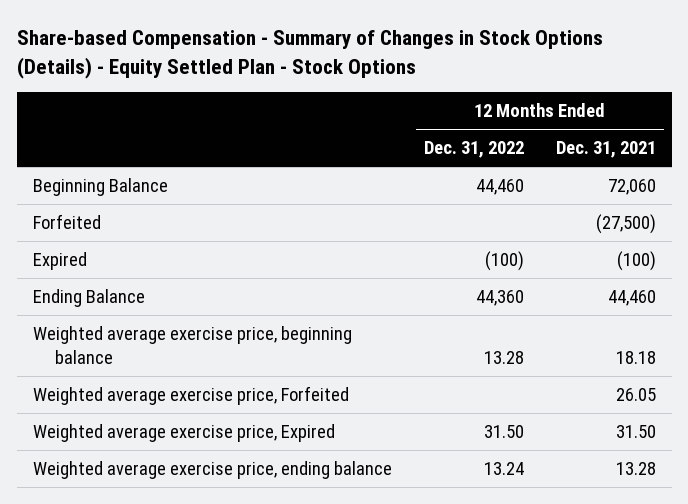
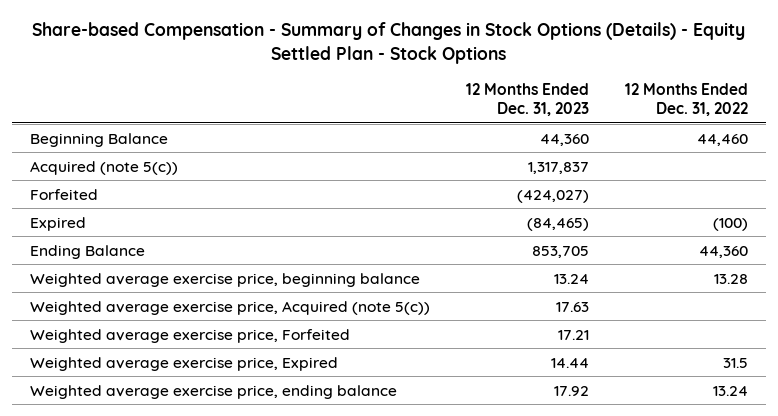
- | 12 Months Ended Dec. 31, 2022 | 12 Months Ended Dec. 31, 2021
+ | 12 Months Ended Dec. 31, 2023 | 12 Months Ended Dec. 31, 2022
+ Acquired (note 5(c)) | 1,317,837 |
+ Weighted average exercise price, Acquired (note 5(c)) | 17.63 |
- Weighted average exercise price, Expired | 31.50 | 31.50
+ Weighted average exercise price, Expired | 14.44 | 31.5

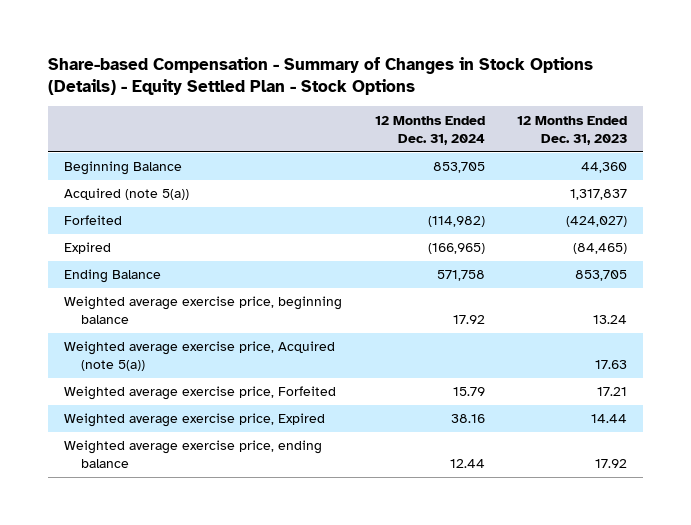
- | 12 Months Ended Dec. 31, 2023 | 12 Months Ended Dec. 31, 2022
+ | 12 Months Ended Dec. 31, 2024 | 12 Months Ended Dec. 31, 2023
- Acquired (note 5(c)) | 1,317,837 |
+ Acquired (note 5(a)) | | 1,317,837
- Weighted average exercise price, Acquired (note 5(c)) | 17.63 |
+ Weighted average exercise price, Acquired (note 5(a)) | | 17.63

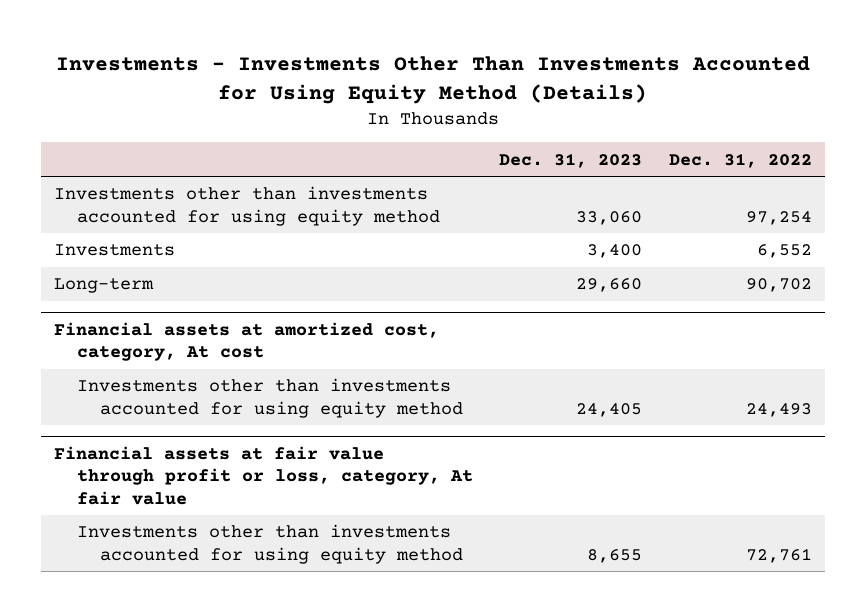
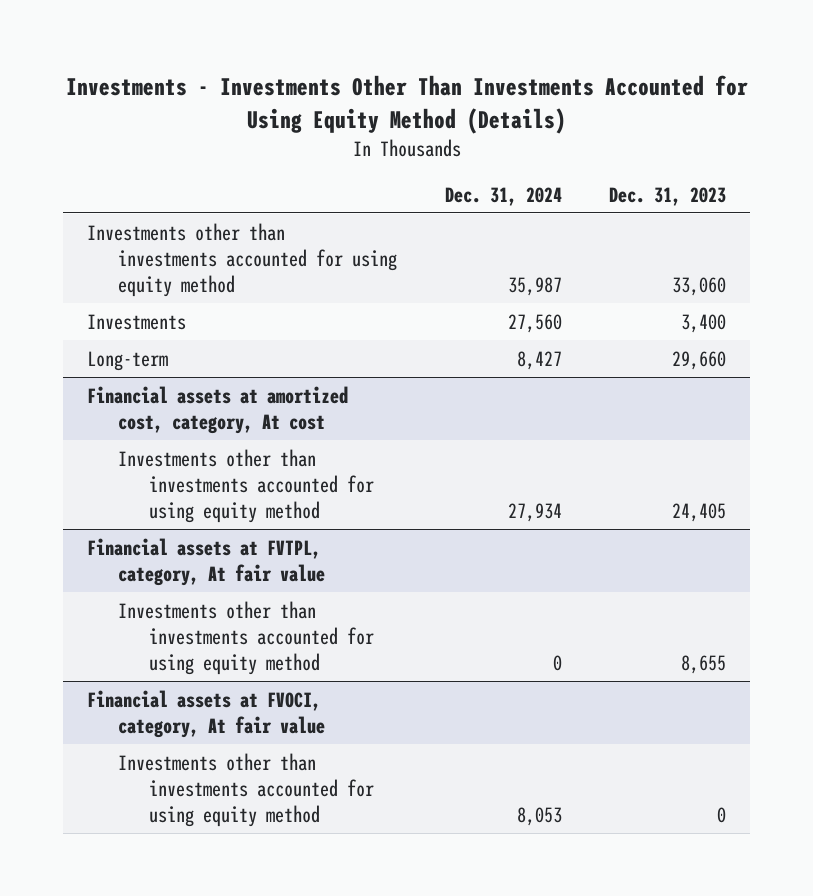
- | Dec. 31, 2023 | Dec. 31, 2022
+ | Dec. 31, 2024 | Dec. 31, 2023
- Financial assets at fair value through profit or loss, category, At fair value
+ Financial assets at FVTPL, category, At fair value
+ Financial assets at FVOCI, category, At fair value
+ Investments other than investments accounted for using equity method | 8,053 | 0

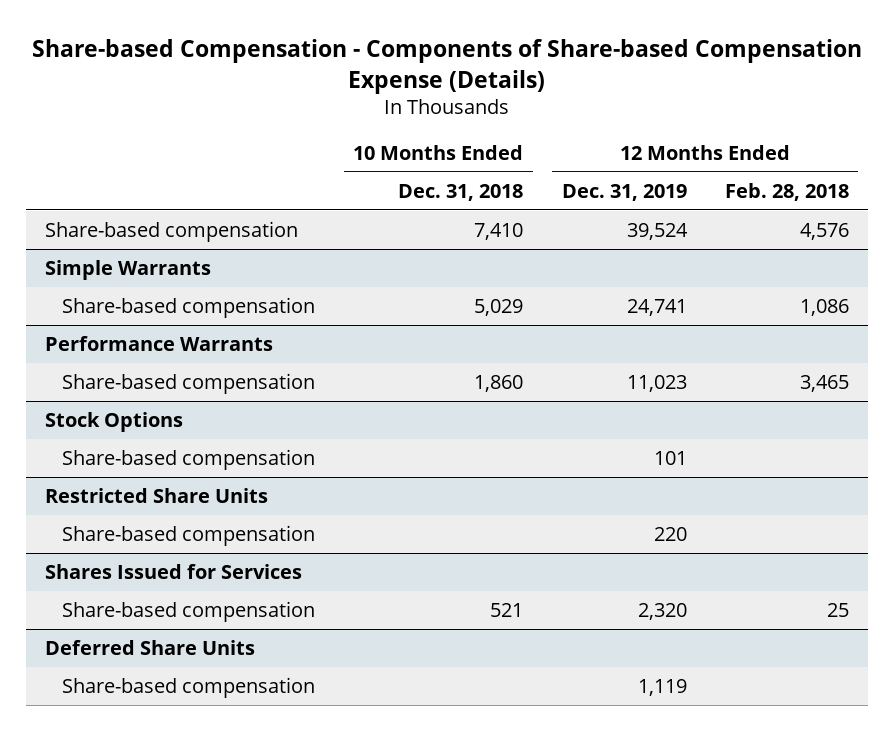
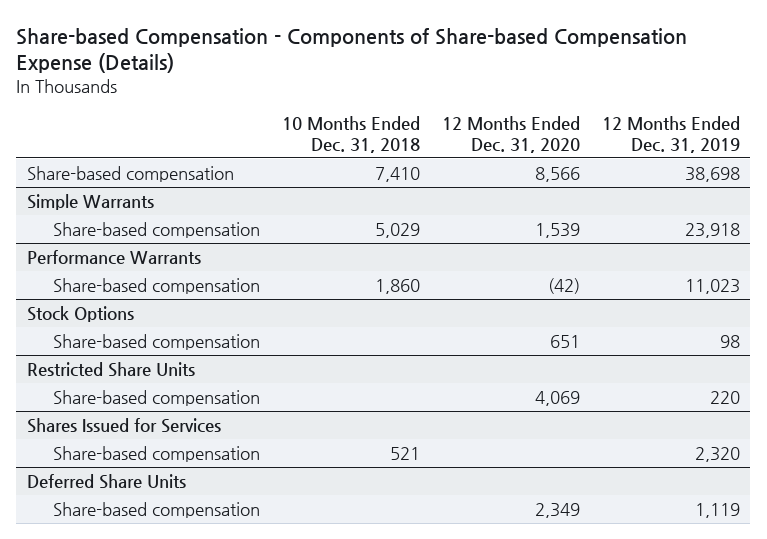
- | 10 Months Ended Dec. 31, 2018 | 12 Months Ended Dec. 31, 2019 | 12 Months Ended Feb. 28, 2018
+ | 10 Months Ended Dec. 31, 2018 | 12 Months Ended Dec. 31, 2020 | 12 Months Ended Dec. 31, 2019
- Share-based compensation | 7,410 | 39,524 | 4,576
+ Share-based compensation | 7,410 | 8,566 | 38,698
@ Simple Warrants
- Share-based compensation | 5,029 | 24,741 | 1,086
+ Share-based compensation | 5,029 | 1,539 | 23,918
@ Stock Options
- Share-based compensation | | 101 |
+ Share-based compensation | | 651 | 98

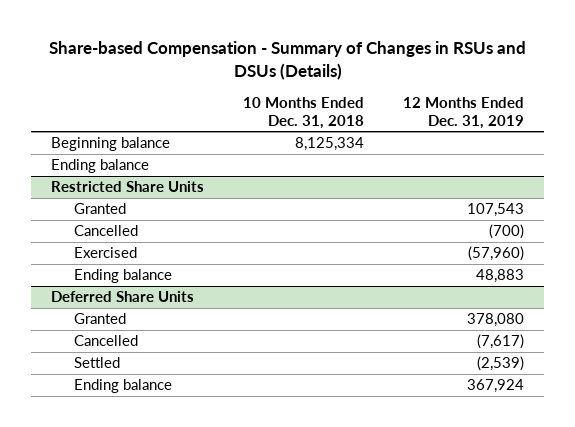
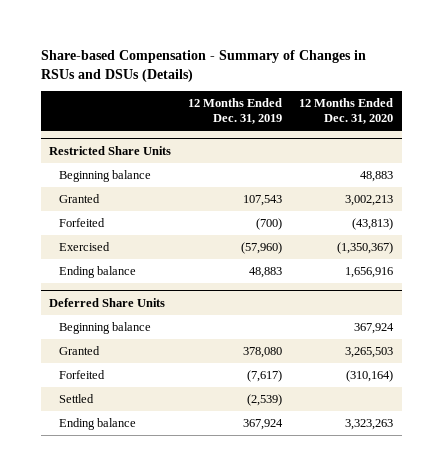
- | 10 Months Ended Dec. 31, 2018 | 12 Months Ended Dec. 31, 2019
+ | 12 Months Ended Dec. 31, 2019 | 12 Months Ended Dec. 31, 2020
- Beginning balance | 8,125,334 |
- Ending balance
@ Restricted Share Units
+ Beginning balance | | 48,883
- Cancelled | | (700)
+ Forfeited | (700) | (43,813)
@ Deferred Share Units
+ Beginning balance | | 367,924
- Cancelled | | (7,617)
+ Forfeited | (7,617) | (310,164)

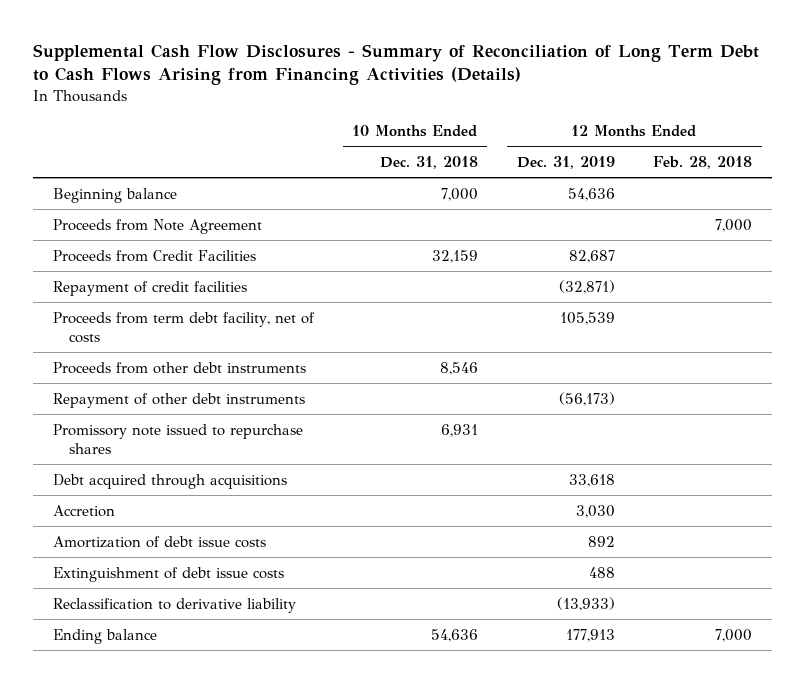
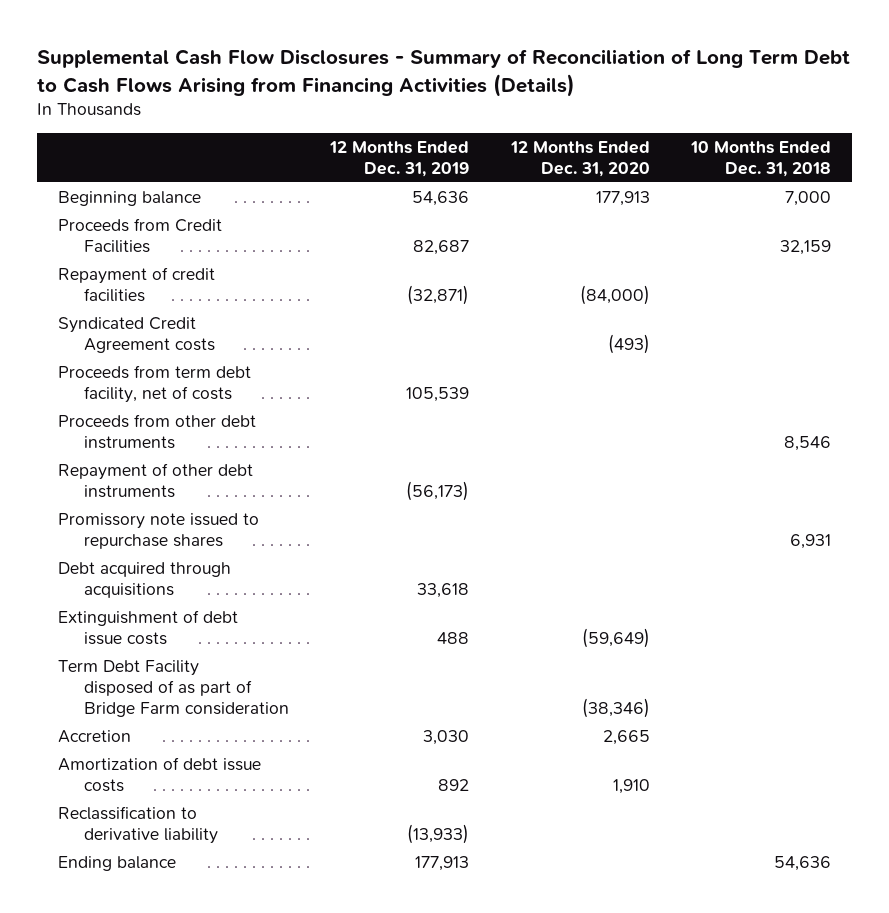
- | 10 Months Ended Dec. 31, 2018 | 12 Months Ended Dec. 31, 2019 | 12 Months Ended Feb. 28, 2018
+ | 12 Months Ended Dec. 31, 2019 | 12 Months Ended Dec. 31, 2020 | 10 Months Ended Dec. 31, 2018
- Proceeds from Note Agreement | | | 7,000
+ Syndicated Credit Agreement costs | | (493) |
moved up: Extinguishment of debt issue costs | 488 | (59,649) |
+ Term Debt Facility disposed of as part of Bridge Farm consideration | | (38,346) |

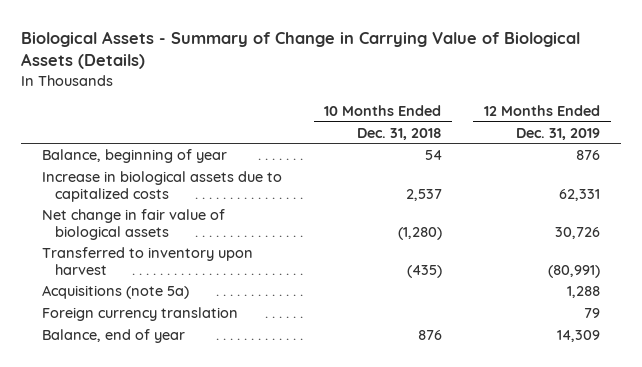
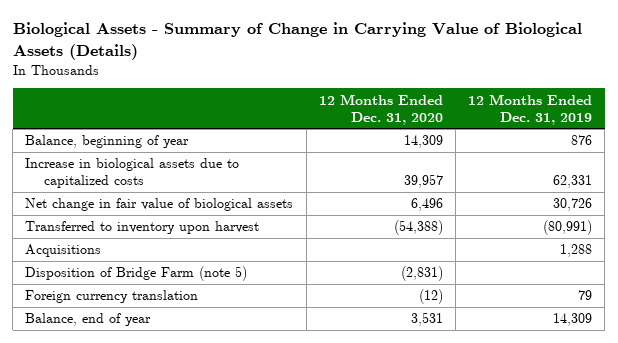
- | 10 Months Ended Dec. 31, 2018 | 12 Months Ended Dec. 31, 2019
+ | 12 Months Ended Dec. 31, 2020 | 12 Months Ended Dec. 31, 2019
- Acquisitions (note 5a) | | 1,288
+ Acquisitions | | 1,288
+ Disposition of Bridge Farm (note 5) | (2,831) |

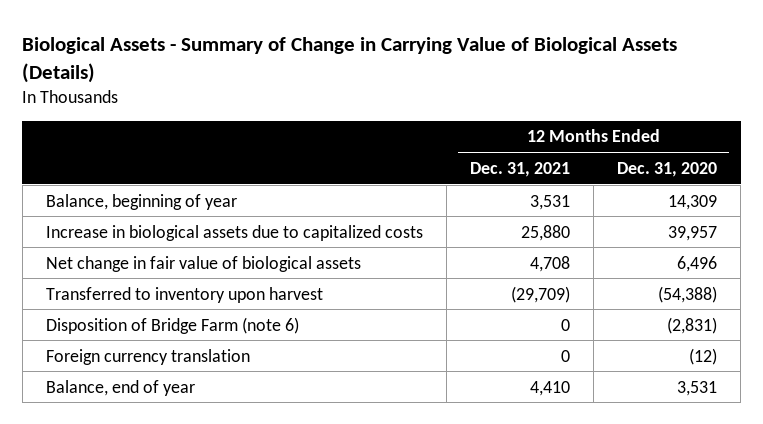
- | 12 Months Ended Dec. 31, 2020 | 12 Months Ended Dec. 31, 2019
+ | 12 Months Ended Dec. 31, 2021 | 12 Months Ended Dec. 31, 2020
- Acquisitions | | 1,288
- Disposition of Bridge Farm (note 5) | (2,831) |
+ Disposition of Bridge Farm (note 6) | 0 | (2,831)

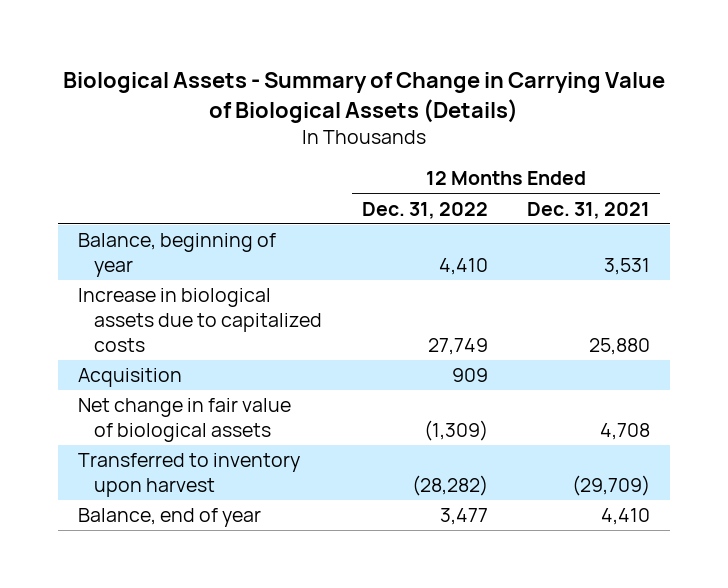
- | 12 Months Ended Dec. 31, 2021 | 12 Months Ended Dec. 31, 2020
+ | 12 Months Ended Dec. 31, 2022 | 12 Months Ended Dec. 31, 2021
+ Acquisition | 909 |
- Disposition of Bridge Farm (note 6) | 0 | (2,831)
- Foreign currency translation | 0 | (12)

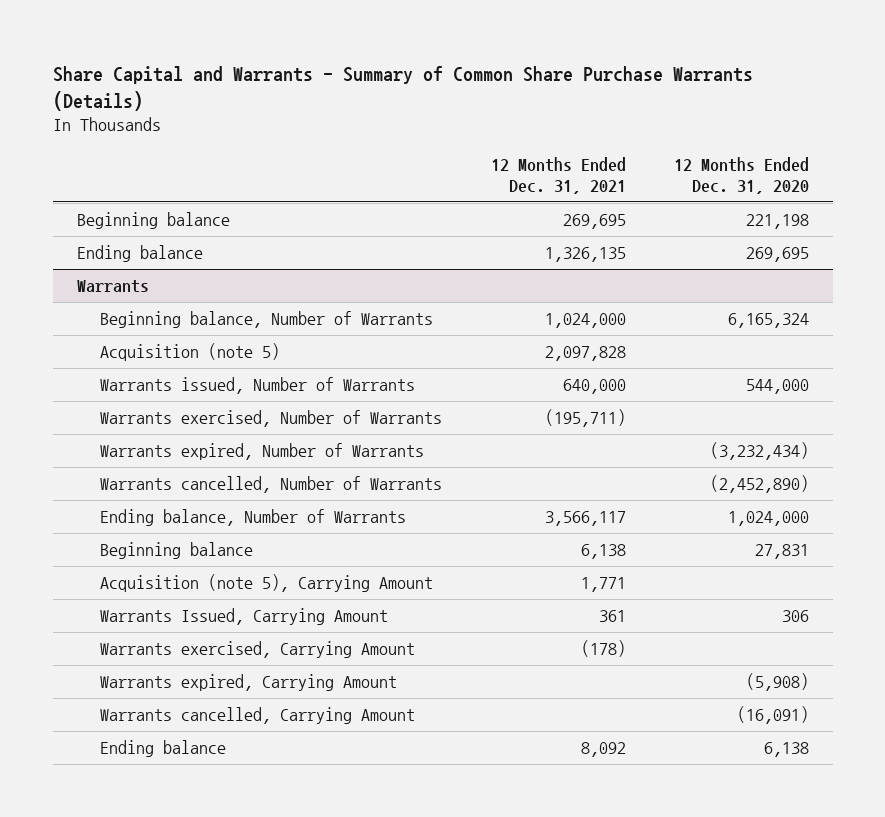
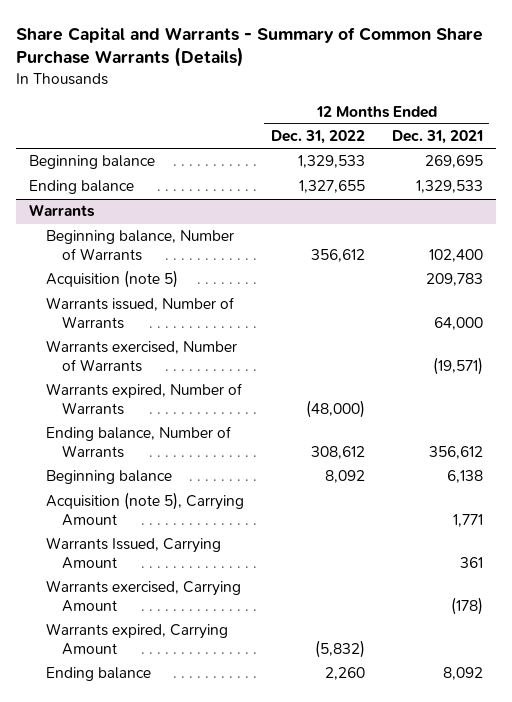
- | 12 Months Ended Dec. 31, 2021 | 12 Months Ended Dec. 31, 2020
+ | 12 Months Ended Dec. 31, 2022 | 12 Months Ended Dec. 31, 2021
- Ending balance | 1,326,135 | 269,695
+ Ending balance | 1,327,655 | 1,329,533
@ Warrants
- Beginning balance, Number of Warrants | 1,024,000 | 6,165,324
- Acquisition (note 5) | 2,097,828 |
- Warrants issued, Number of Warrants | 640,000 | 544,000
- Warrants exercised, Number of Warrants | (195,711) |
+ Beginning balance, Number of Warrants | 356,612 | 102,400
+ Acquisition (note 5) | | 209,783
+ Warrants issued, Number of Warrants | | 64,000
+ Warrants exercised, Number of Warrants | | (19,571)
- Warrants cancelled, Number of Warrants | | (2,452,890)
- Ending balance, Number of Warrants | 3,566,117 | 1,024,000
+ Ending balance, Number of Warrants | 308,612 | 356,612
- Warrants cancelled, Carrying Amount | | (16,091)

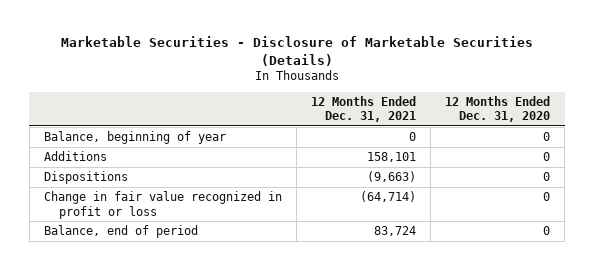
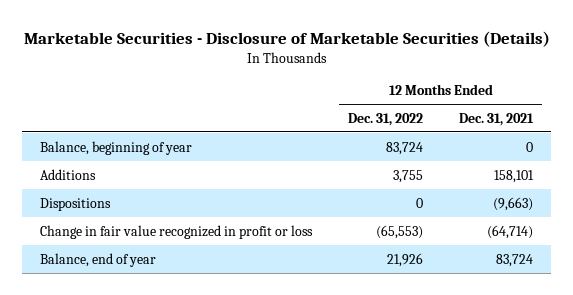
- | 12 Months Ended Dec. 31, 2021 | 12 Months Ended Dec. 31, 2020
+ | 12 Months Ended Dec. 31, 2022 | 12 Months Ended Dec. 31, 2021
- Balance, end of period | 83,724 | 0
+ Balance, end of year | 21,926 | 83,724

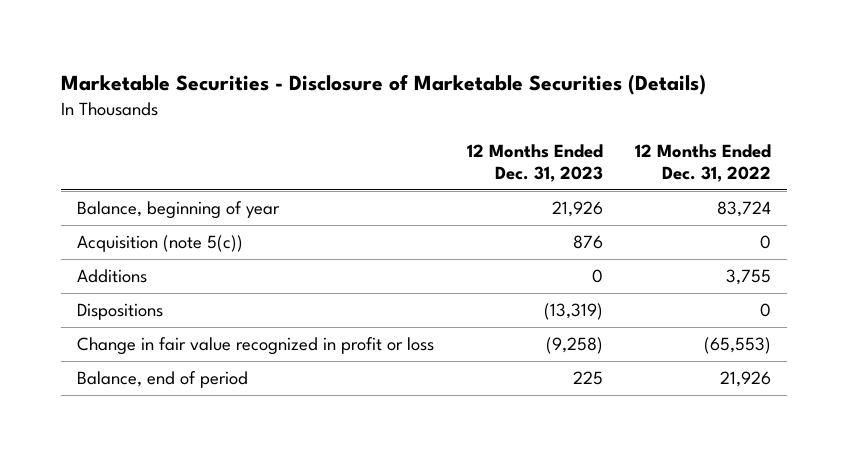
- | 12 Months Ended Dec. 31, 2022 | 12 Months Ended Dec. 31, 2021
+ | 12 Months Ended Dec. 31, 2023 | 12 Months Ended Dec. 31, 2022
+ Acquisition (note 5(c)) | 876 | 0
- Balance, end of year | 21,926 | 83,724
+ Balance, end of period | 225 | 21,926

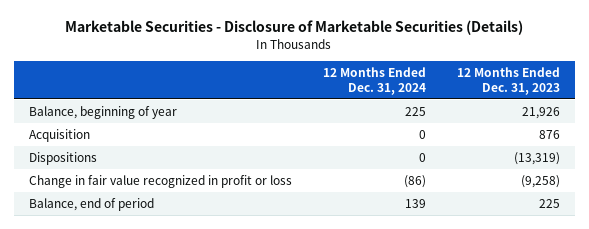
- | 12 Months Ended Dec. 31, 2023 | 12 Months Ended Dec. 31, 2022
+ | 12 Months Ended Dec. 31, 2024 | 12 Months Ended Dec. 31, 2023
- Acquisition (note 5(c)) | 876 | 0
- Additions | 0 | 3,755
+ Acquisition | 0 | 876

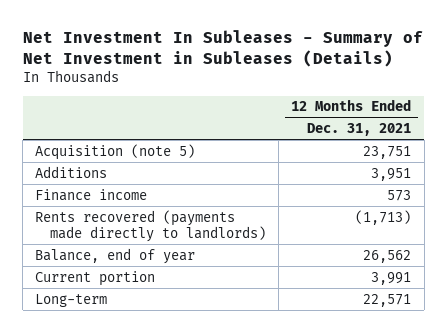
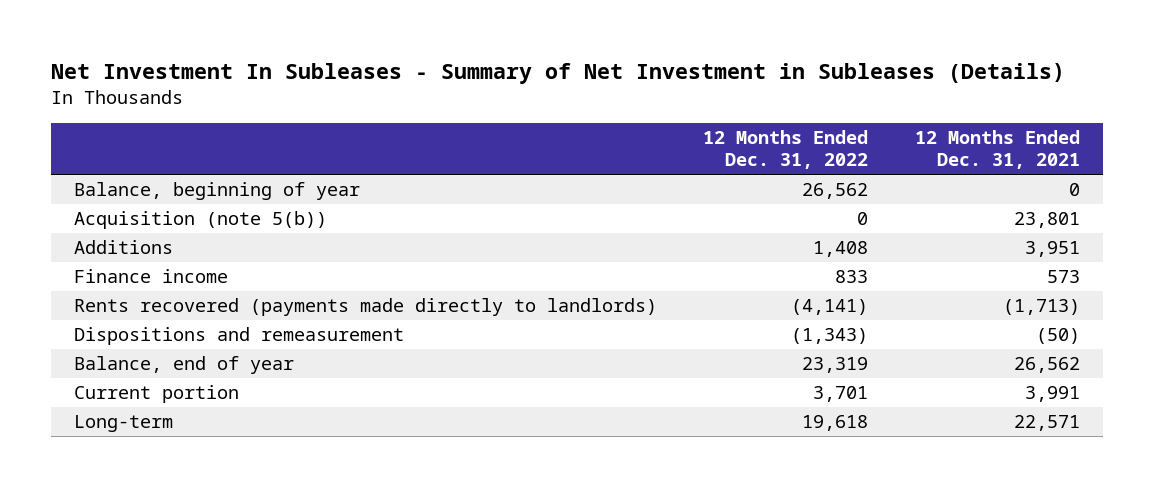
- | 12 Months Ended Dec. 31, 2021
+ | 12 Months Ended Dec. 31, 2022 | 12 Months Ended Dec. 31, 2021
- Acquisition (note 5) | 23,751
+ Balance, beginning of year | 26,562 | 0
+ Acquisition (note 5(b)) | 0 | 23,801
+ Dispositions and remeasurement | (1,343) | (50)

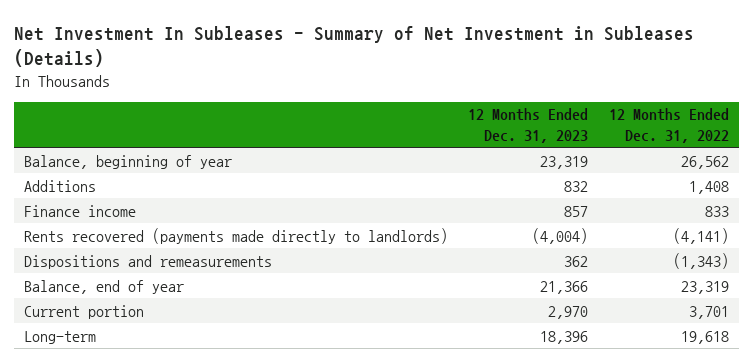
- | 12 Months Ended Dec. 31, 2022 | 12 Months Ended Dec. 31, 2021
+ | 12 Months Ended Dec. 31, 2023 | 12 Months Ended Dec. 31, 2022
- Acquisition (note 5(b)) | 0 | 23,801
- Dispositions and remeasurement | (1,343) | (50)
+ Dispositions and remeasurements | 362 | (1,343)

